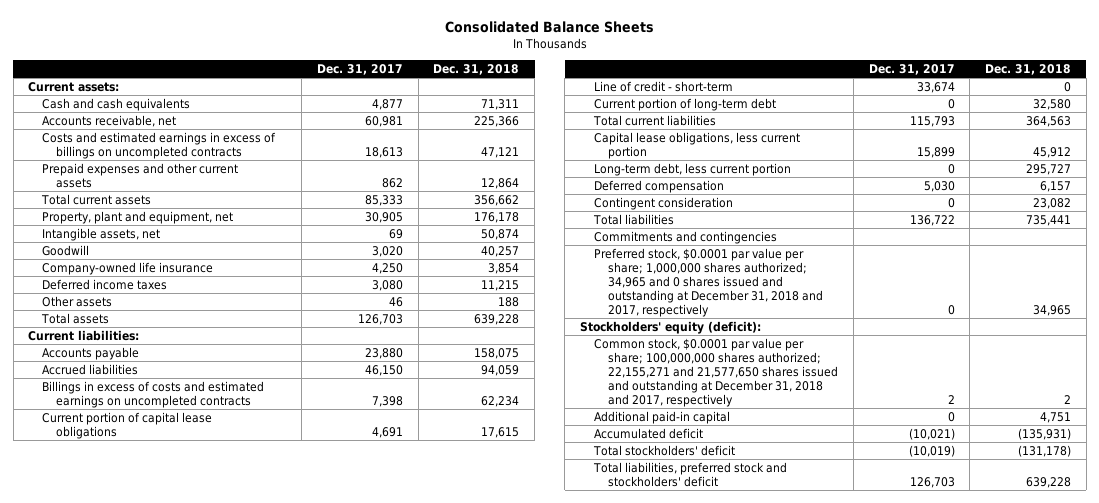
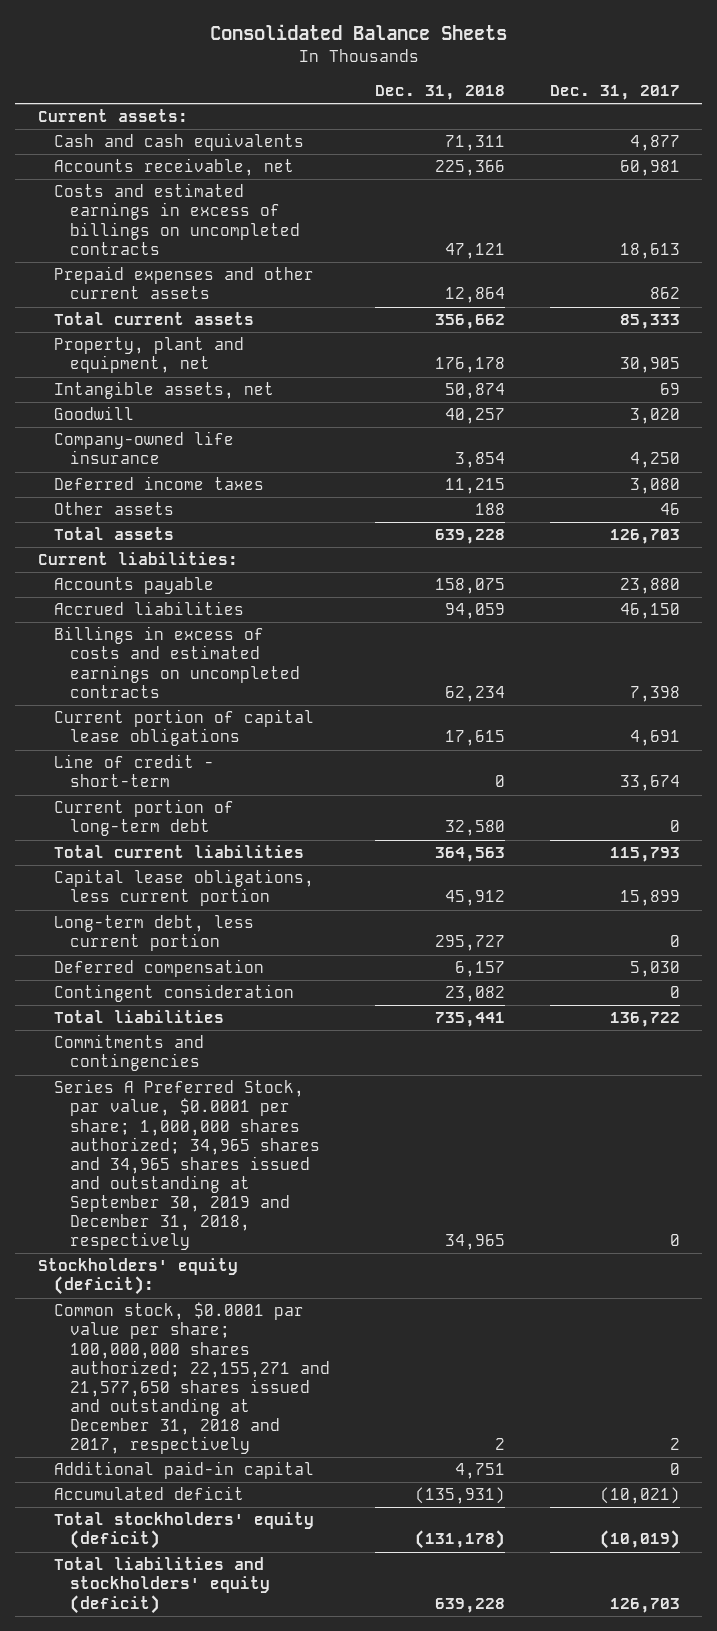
- | Dec. 31, 2017 | Dec. 31, 2018
+ | Dec. 31, 2018 | Dec. 31, 2017
- Preferred stock, $0.0001 par value per share; 1,000,000 shares authorized; 34,965 and 0 shares issued and outstanding at December 31, 2018 and 2017, respectively | 0 | 34,965
+ Series A Preferred Stock, par value, $0.0001 per share; 1,000,000 shares authorized; 34,965 shares and 34,965 shares issued and outstanding at September 30, 2019 and December 31, 2018, respectively | 34,965 | 0
- Total stockholders' deficit | (10,019) | (131,178)
- Total liabilities, preferred stock and stockholders' deficit | 126,703 | 639,228
+ Total stockholders' equity (deficit) | (131,178) | (10,019)
+ Total liabilities and stockholders' equity (deficit) | 639,228 | 126,703

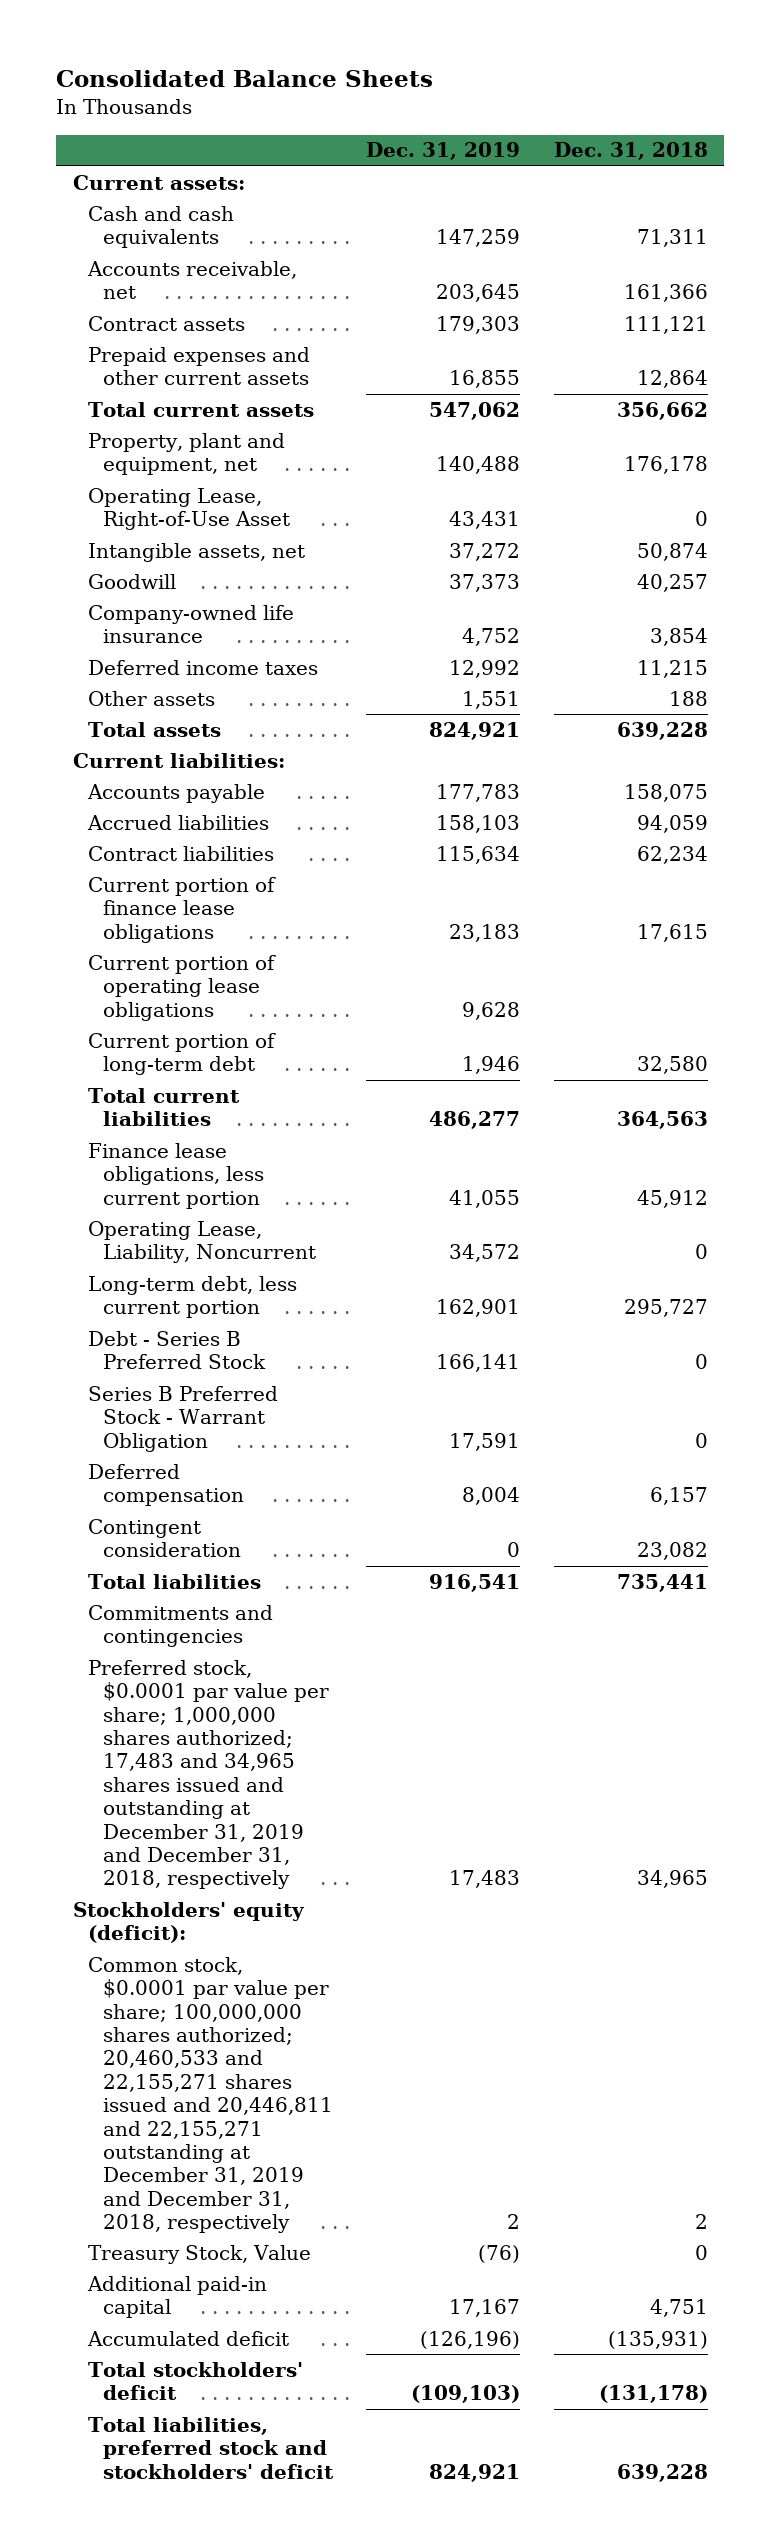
- | Dec. 31, 2018 | Dec. 31, 2017
+ | Dec. 31, 2019 | Dec. 31, 2018
- Accounts receivable, net | 225,366 | 60,981
- Costs and estimated earnings in excess of billings on uncompleted contracts | 47,121 | 18,613
+ Accounts receivable, net | 203,645 | 161,366
+ Contract assets | 179,303 | 111,121
+ Operating Lease, Right-of-Use Asset | 43,431 | 0
- Billings in excess of costs and estimated earnings on uncompleted contracts | 62,234 | 7,398
- Current portion of capital lease obligations | 17,615 | 4,691
- Line of credit - short-term | 0 | 33,674
+ Contract liabilities | 115,634 | 62,234
+ Current portion of finance lease obligations | 23,183 | 17,615
+ Current portion of operating lease obligations | 9,628 |
- Capital lease obligations, less current portion | 45,912 | 15,899
+ Finance lease obligations, less current portion | 41,055 | 45,912
+ Operating Lease, Liability, Noncurrent | 34,572 | 0
+ Debt - Series B Preferred Stock | 166,141 | 0
+ Series B Preferred Stock - Warrant Obligation | 17,591 | 0
- Series A Preferred Stock, par value, $0.0001 per share; 1,000,000 shares authorized; 34,965 shares and 34,965 shares issued and outstanding at September 30, 2019 and December 31, 2018, respectively | 34,965 | 0
+ Preferred stock, $0.0001 par value per share; 1,000,000 shares authorized; 17,483 and 34,965 shares issued and outstanding at December 31, 2019 and December 31, 2018, respectively | 17,483 | 34,965
- Common stock, $0.0001 par value per share; 100,000,000 shares authorized; 22,155,271 and 21,577,650 shares issued and outstanding at December 31, 2018 and 2017, respectively | 2 | 2
+ Common stock, $0.0001 par value per share; 100,000,000 shares authorized; 20,460,533 and 22,155,271 shares issued and 20,446,811 and 22,155,271 outstanding at December 31, 2019 and December 31, 2018, respectively | 2 | 2
+ Treasury Stock, Value | (76) | 0
- Total stockholders' equity (deficit) | (131,178) | (10,019)
- Total liabilities and stockholders' equity (deficit) | 639,228 | 126,703
+ Total stockholders' deficit | (109,103) | (131,178)
+ Total liabilities, preferred stock and stockholders' deficit | 824,921 | 639,228

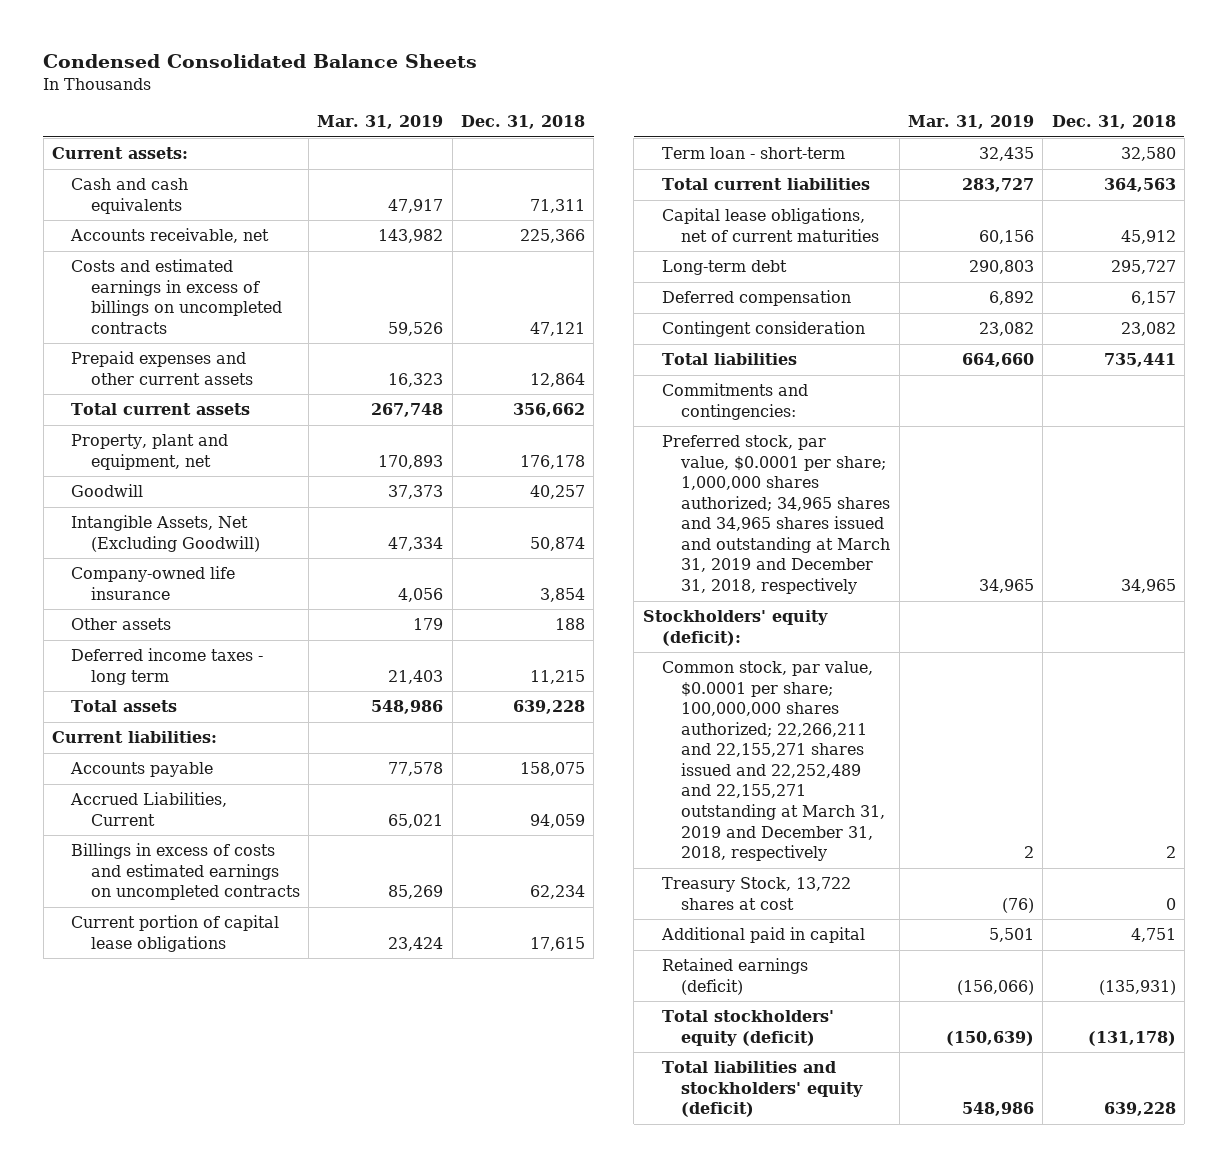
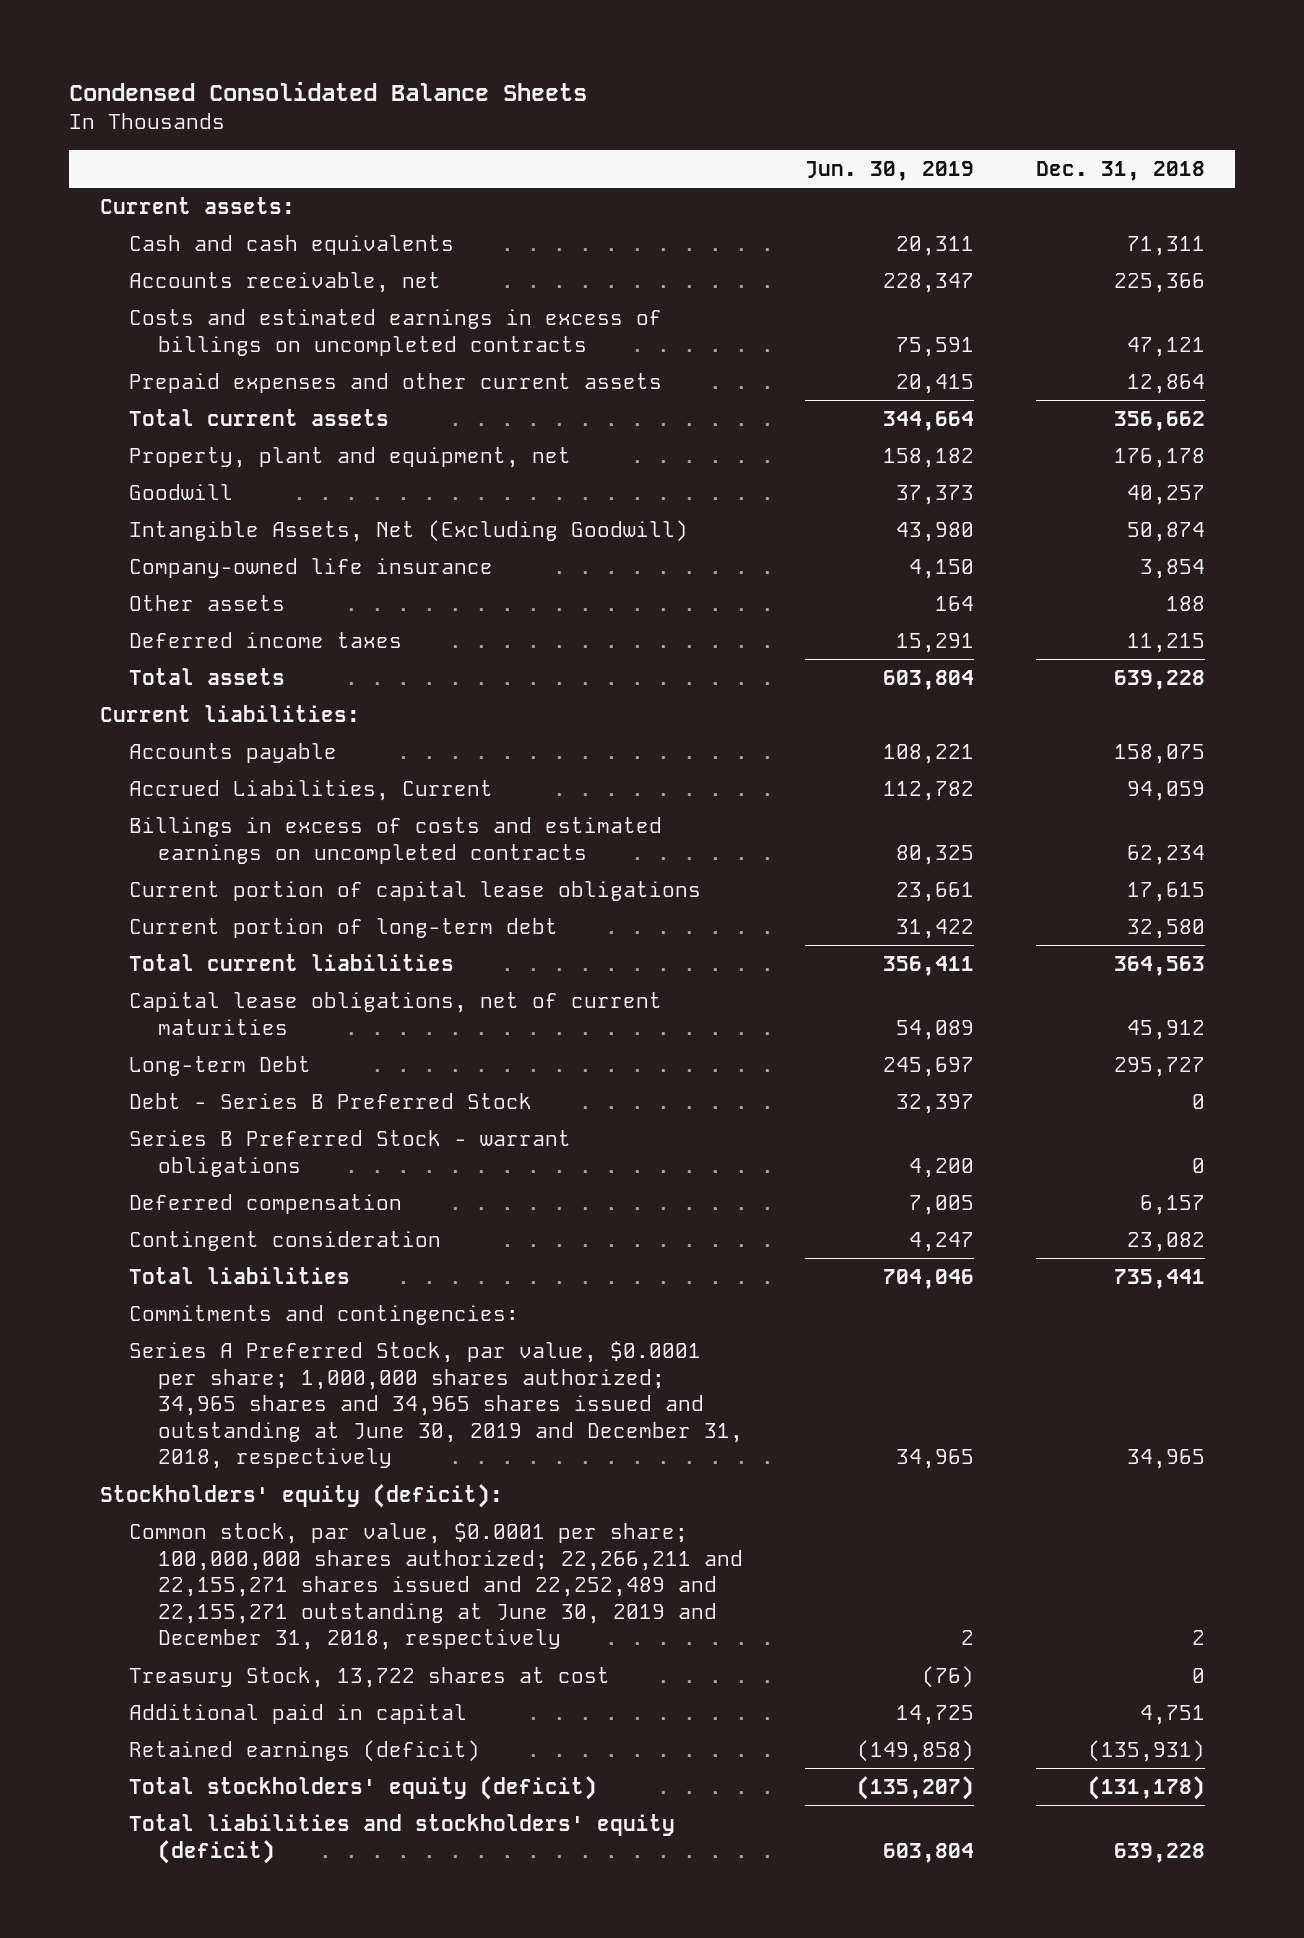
- | Mar. 31, 2019 | Dec. 31, 2018
+ | Jun. 30, 2019 | Dec. 31, 2018
- Deferred income taxes - long term | 21,403 | 11,215
+ Deferred income taxes | 15,291 | 11,215
- Term loan - short-term | 32,435 | 32,580
+ Current portion of long-term debt | 31,422 | 32,580
- Long-term debt | 290,803 | 295,727
+ Long-term Debt | 245,697 | 295,727
+ Debt - Series B Preferred Stock | 32,397 | 0
+ Series B Preferred Stock - warrant obligations | 4,200 | 0
- Preferred stock, par value, $0.0001 per share; 1,000,000 shares authorized; 34,965 shares and 34,965 shares issued and outstanding at March 31, 2019 and December 31, 2018, respectively | 34,965 | 34,965
+ Series A Preferred Stock, par value, $0.0001 per share; 1,000,000 shares authorized; 34,965 shares and 34,965 shares issued and outstanding at June 30, 2019 and December 31, 2018, respectively | 34,965 | 34,965
- Common stock, par value, $0.0001 per share; 100,000,000 shares authorized; 22,266,211 and 22,155,271 shares issued and 22,252,489 and 22,155,271 outstanding at March 31, 2019 and December 31, 2018, respectively | 2 | 2
+ Common stock, par value, $0.0001 per share; 100,000,000 shares authorized; 22,266,211 and 22,155,271 shares issued and 22,252,489 and 22,155,271 outstanding at June 30, 2019 and December 31, 2018, respectively | 2 | 2

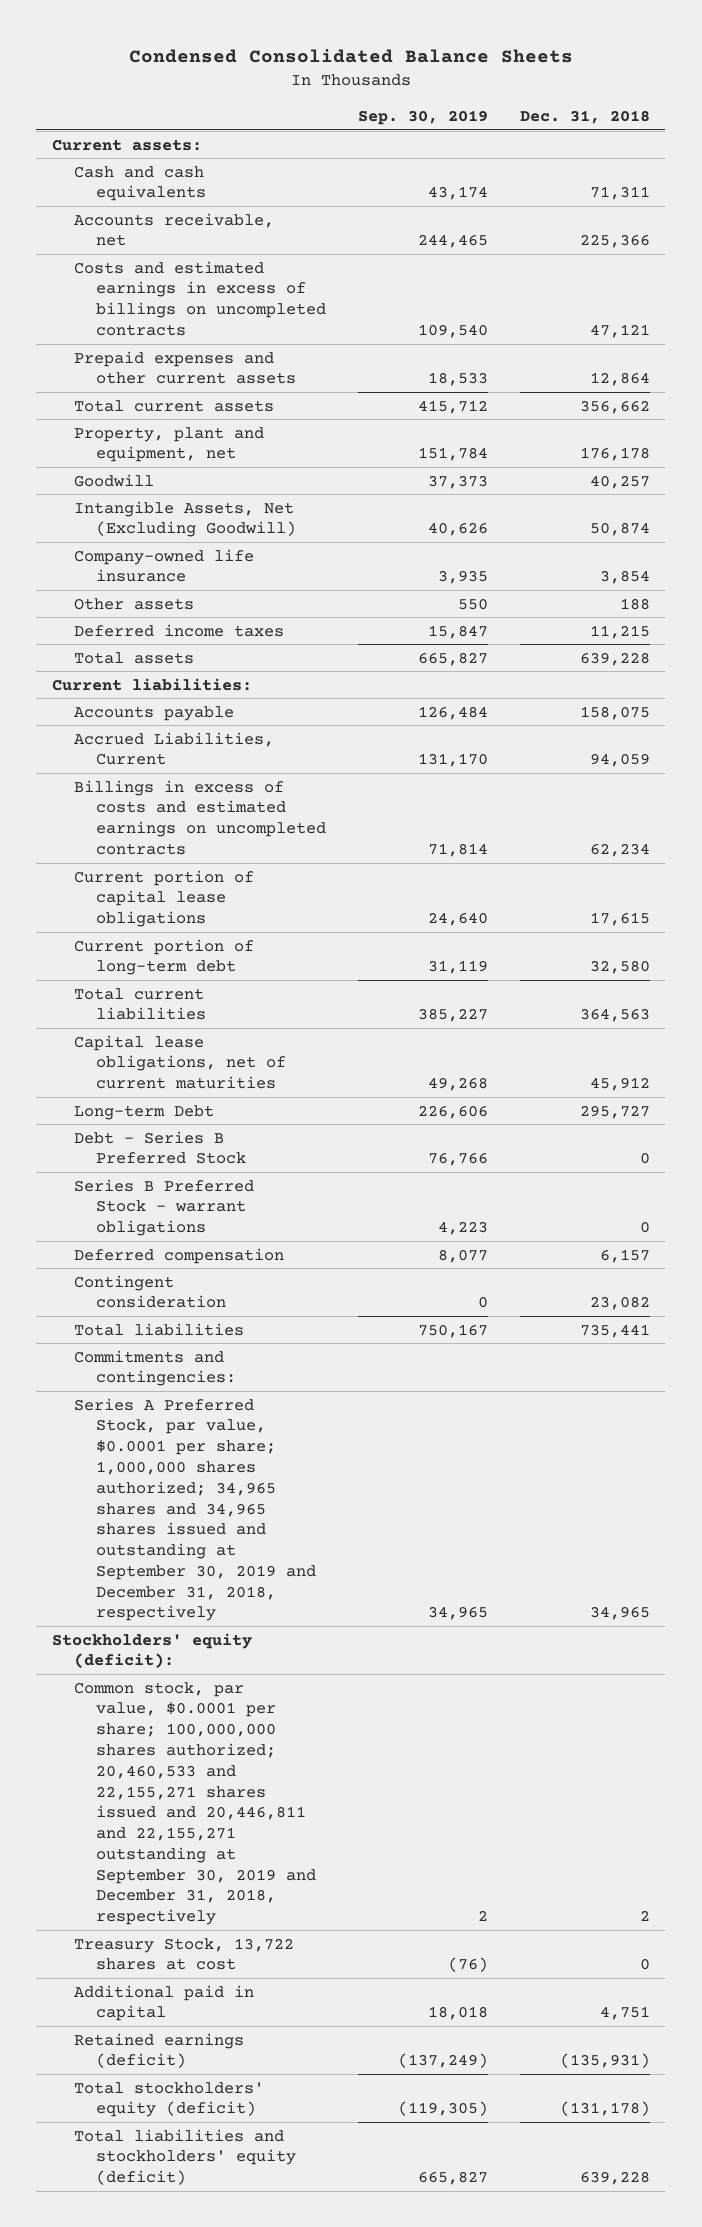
- | Jun. 30, 2019 | Dec. 31, 2018
+ | Sep. 30, 2019 | Dec. 31, 2018
- Series A Preferred Stock, par value, $0.0001 per share; 1,000,000 shares authorized; 34,965 shares and 34,965 shares issued and outstanding at June 30, 2019 and December 31, 2018, respectively | 34,965 | 34,965
+ Series A Preferred Stock, par value, $0.0001 per share; 1,000,000 shares authorized; 34,965 shares and 34,965 shares issued and outstanding at September 30, 2019 and December 31, 2018, respectively | 34,965 | 34,965
- Common stock, par value, $0.0001 per share; 100,000,000 shares authorized; 22,266,211 and 22,155,271 shares issued and 22,252,489 and 22,155,271 outstanding at June 30, 2019 and December 31, 2018, respectively | 2 | 2
+ Common stock, par value, $0.0001 per share; 100,000,000 shares authorized; 20,460,533 and 22,155,271 shares issued and 20,446,811 and 22,155,271 outstanding at September 30, 2019 and December 31, 2018, respectively | 2 | 2

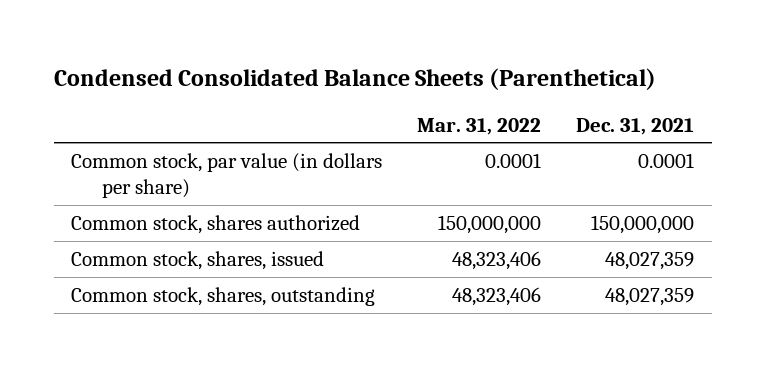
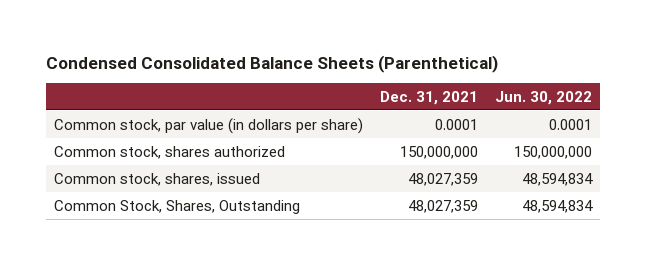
- | Mar. 31, 2022 | Dec. 31, 2021
+ | Dec. 31, 2021 | Jun. 30, 2022
- Common stock, shares, outstanding | 48,323,406 | 48,027,359
+ Common Stock, Shares, Outstanding | 48,027,359 | 48,594,834

